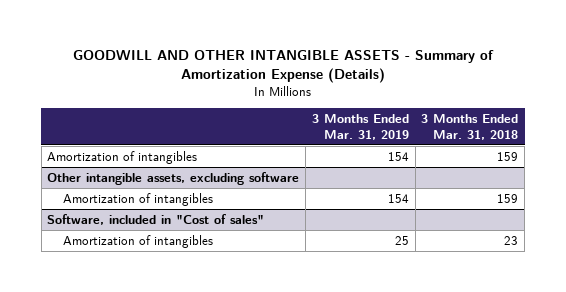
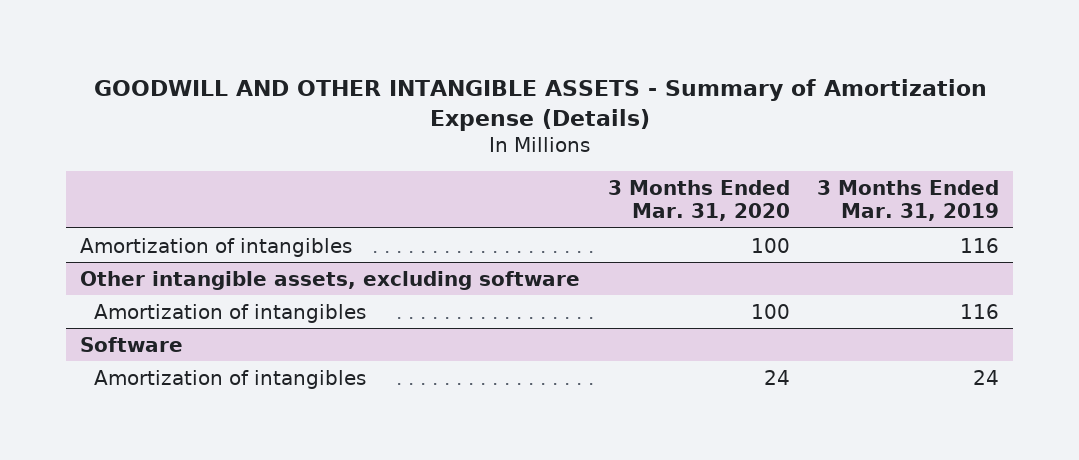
- | 3 Months Ended Mar. 31, 2019 | 3 Months Ended Mar. 31, 2018
+ | 3 Months Ended Mar. 31, 2020 | 3 Months Ended Mar. 31, 2019
- Amortization of intangibles | 154 | 159
+ Amortization of intangibles | 100 | 116
@ Other intangible assets, excluding software
- Amortization of intangibles | 154 | 159
- Software, included in "Cost of sales"
- Amortization of intangibles | 25 | 23
@ Other intangible assets, excluding software
+ Amortization of intangibles | 100 | 116
+ Software
+ Amortization of intangibles | 24 | 24

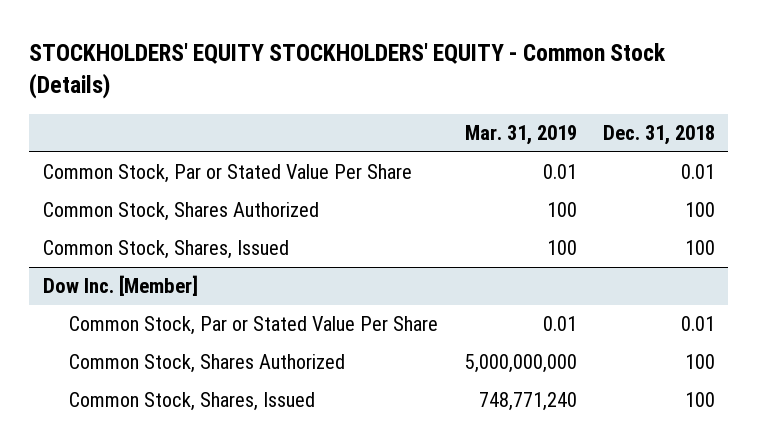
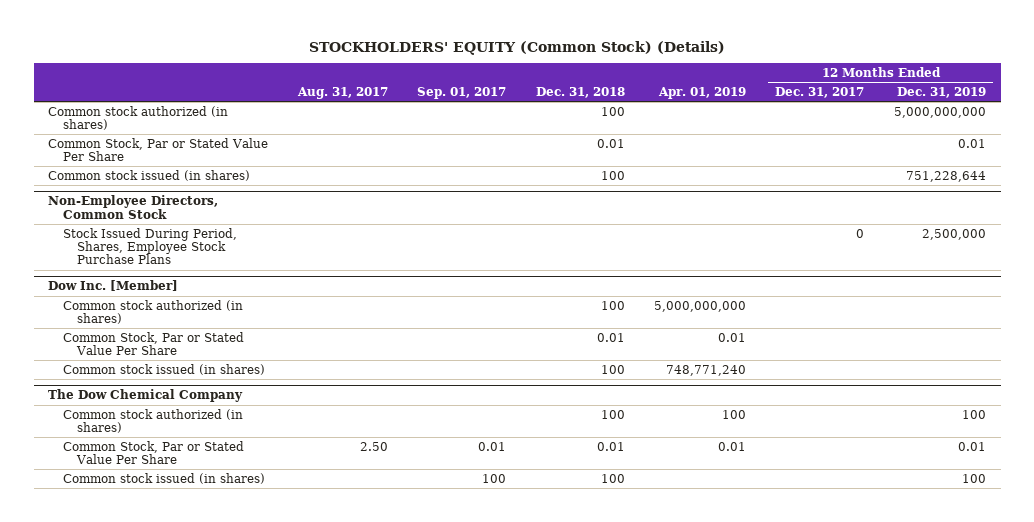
- STOCKHOLDERS' EQUITY STOCKHOLDERS' EQUITY - Common Stock (Details)
+ STOCKHOLDERS' EQUITY (Common Stock) (Details)
- | Mar. 31, 2019 | Dec. 31, 2018
+ | Aug. 31, 2017 | Sep. 01, 2017 | Dec. 31, 2018 | Apr. 01, 2019 | 12 Months Ended Dec. 31, 2017 | 12 Months Ended Dec. 31, 2019
+ Common stock authorized (in shares) | | | 100 | | | 5,000,000,000
- Common Stock, Shares Authorized | 100 | 100
- Common Stock, Shares, Issued | 100 | 100
+ Common stock issued (in shares) | | | 100 | | | 751,228,644
+ Non-Employee Directors, Common Stock
+ Stock Issued During Period, Shares, Employee Stock Purchase Plans | | | | | 0 | 2,500,000
@ Dow Inc. [Member]
+ Common stock authorized (in shares) | | | 100 | 5,000,000,000 | |
- Common Stock, Shares Authorized | 5,000,000,000 | 100
- Common Stock, Shares, Issued | 748,771,240 | 100
+ Common stock issued (in shares) | | | 100 | 748,771,240 | |
+ The Dow Chemical Company
+ Common stock authorized (in shares) | | | 100 | 100 | | 100
+ Common Stock, Par or Stated Value Per Share | 2.50 | 0.01 | 0.01 | 0.01 | | 0.01
+ Common stock issued (in shares) | | 100 | 100 | | | 100

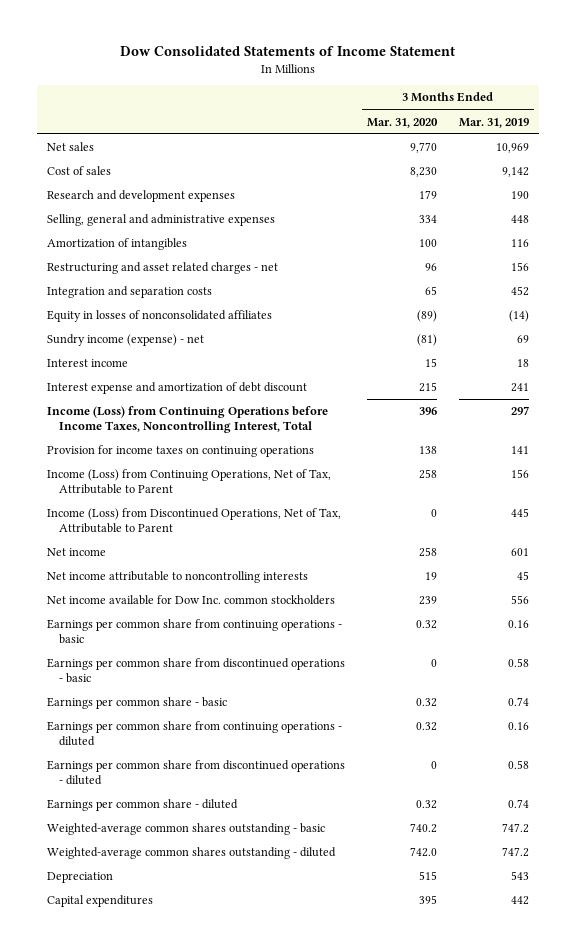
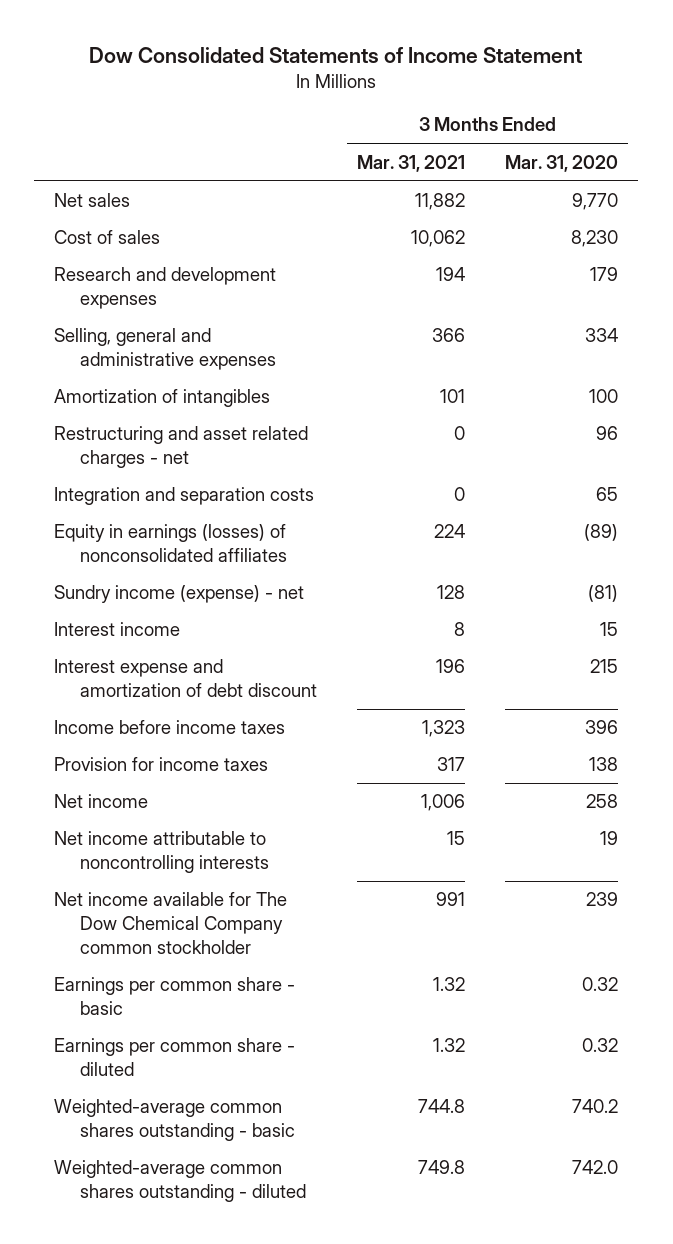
- | 3 Months Ended Mar. 31, 2020 | 3 Months Ended Mar. 31, 2019
+ | 3 Months Ended Mar. 31, 2021 | 3 Months Ended Mar. 31, 2020
- Equity in losses of nonconsolidated affiliates | (89) | (14)
+ Equity in earnings (losses) of nonconsolidated affiliates | 224 | (89)
- Income (Loss) from Continuing Operations before Income Taxes, Noncontrolling Interest, Total | 396 | 297
- Provision for income taxes on continuing operations | 138 | 141
- Income (Loss) from Continuing Operations, Net of Tax, Attributable to Parent | 258 | 156
- Income (Loss) from Discontinued Operations, Net of Tax, Attributable to Parent | 0 | 445
+ Income before income taxes | 1,323 | 396
+ Provision for income taxes | 317 | 138
- Net income available for Dow Inc. common stockholders | 239 | 556
- Earnings per common share from continuing operations - basic | 0.32 | 0.16
- Earnings per common share from discontinued operations - basic | 0 | 0.58
+ Net income available for The Dow Chemical Company common stockholder | 991 | 239
- Earnings per common share from continuing operations - diluted | 0.32 | 0.16
- Earnings per common share from discontinued operations - diluted | 0 | 0.58
- Depreciation | 515 | 543
- Capital expenditures | 395 | 442

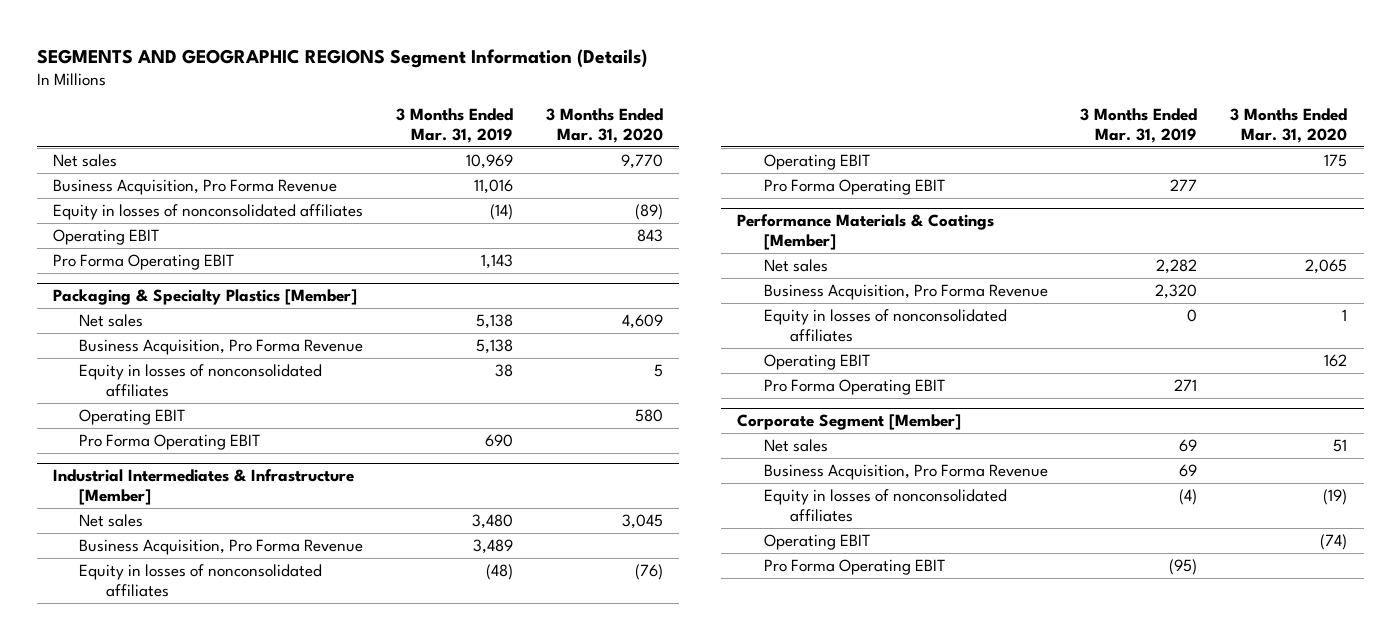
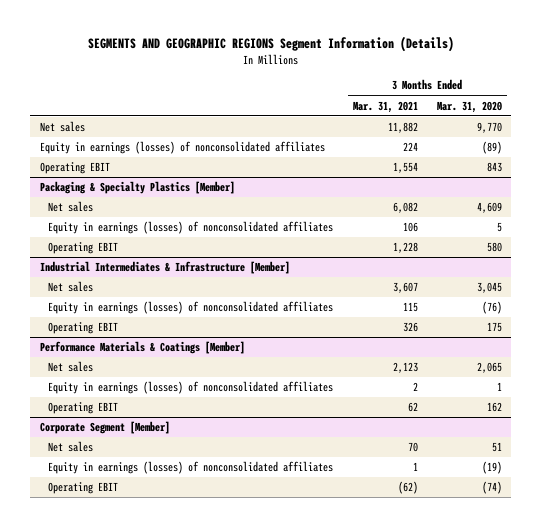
- | 3 Months Ended Mar. 31, 2019 | 3 Months Ended Mar. 31, 2020
+ | 3 Months Ended Mar. 31, 2021 | 3 Months Ended Mar. 31, 2020
- Business Acquisition, Pro Forma Revenue | 11,016 |
- Equity in losses of nonconsolidated affiliates | (14) | (89)
+ Equity in earnings (losses) of nonconsolidated affiliates | 224 | (89)
- Pro Forma Operating EBIT | 1,143 |
@ Packaging & Specialty Plastics [Member]
- Business Acquisition, Pro Forma Revenue | 5,138 |
- Equity in losses of nonconsolidated affiliates | 38 | 5
+ Equity in earnings (losses) of nonconsolidated affiliates | 106 | 5
- Pro Forma Operating EBIT | 690 |
@ Industrial Intermediates & Infrastructure [Member]
- Business Acquisition, Pro Forma Revenue | 3,489 |
- Equity in losses of nonconsolidated affiliates | (48) | (76)
+ Equity in earnings (losses) of nonconsolidated affiliates | 115 | (76)
- Pro Forma Operating EBIT | 277 |
@ Performance Materials & Coatings [Member]
- Business Acquisition, Pro Forma Revenue | 2,320 |
- Equity in losses of nonconsolidated affiliates | 0 | 1
+ Equity in earnings (losses) of nonconsolidated affiliates | 2 | 1
- Pro Forma Operating EBIT | 271 |
@ Corporate Segment [Member]
- Business Acquisition, Pro Forma Revenue | 69 |
- Equity in losses of nonconsolidated affiliates | (4) | (19)
+ Equity in earnings (losses) of nonconsolidated affiliates | 1 | (19)
- Pro Forma Operating EBIT | (95) |

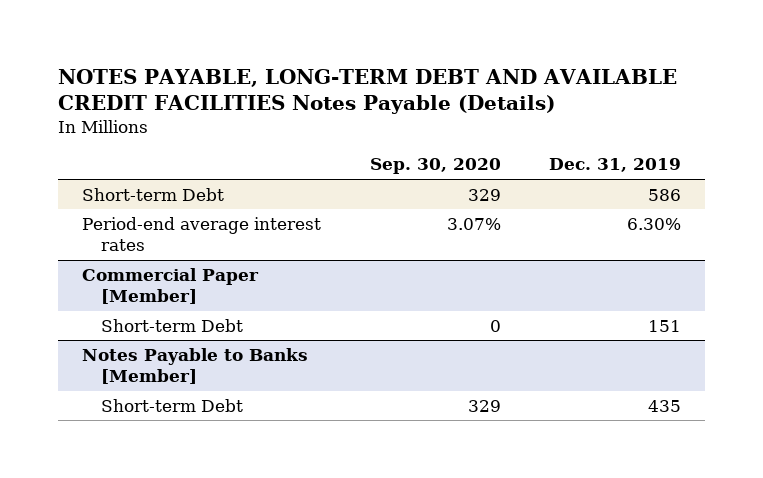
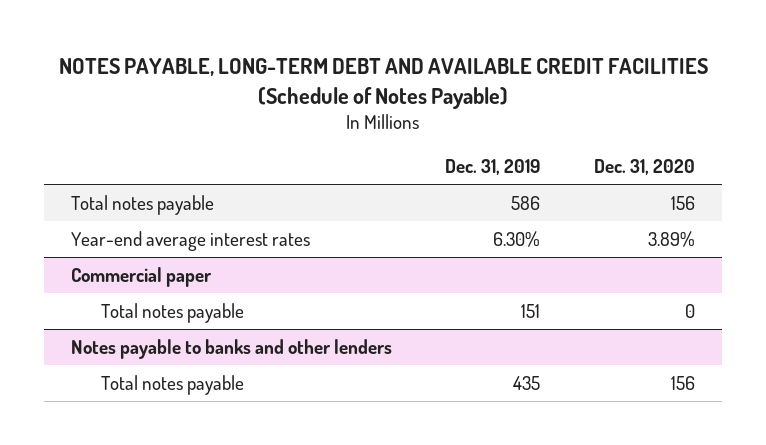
- NOTES PAYABLE, LONG-TERM DEBT AND AVAILABLE CREDIT FACILITIES Notes Payable (Details)
+ NOTES PAYABLE, LONG-TERM DEBT AND AVAILABLE CREDIT FACILITIES (Schedule of Notes Payable)
- | Sep. 30, 2020 | Dec. 31, 2019
+ | Dec. 31, 2019 | Dec. 31, 2020
- Short-term Debt | 329 | 586
- Period-end average interest rates | 3.07% | 6.30%
- Commercial Paper [Member]
- Short-term Debt | 0 | 151
- Notes Payable to Banks [Member]
- Short-term Debt | 329 | 435
+ Total notes payable | 586 | 156
+ Year-end average interest rates | 6.30% | 3.89%
+ Commercial paper
+ Total notes payable | 151 | 0
+ Notes payable to banks and other lenders
+ Total notes payable | 435 | 156

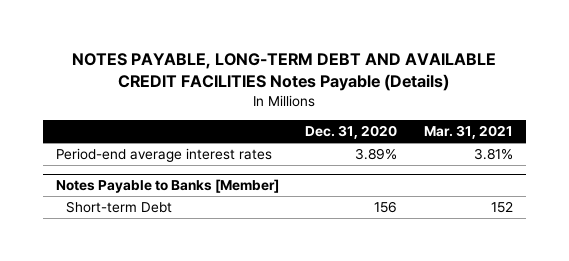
- NOTES PAYABLE, LONG-TERM DEBT AND AVAILABLE CREDIT FACILITIES (Schedule of Notes Payable)
+ NOTES PAYABLE, LONG-TERM DEBT AND AVAILABLE CREDIT FACILITIES Notes Payable (Details)
- | Dec. 31, 2019 | Dec. 31, 2020
+ | Dec. 31, 2020 | Mar. 31, 2021
- Total notes payable | 586 | 156
- Year-end average interest rates | 6.30% | 3.89%
- Commercial paper
- Total notes payable | 151 | 0
- Notes payable to banks and other lenders
- Total notes payable | 435 | 156
+ Period-end average interest rates | 3.89% | 3.81%
+ Notes Payable to Banks [Member]
+ Short-term Debt | 156 | 152

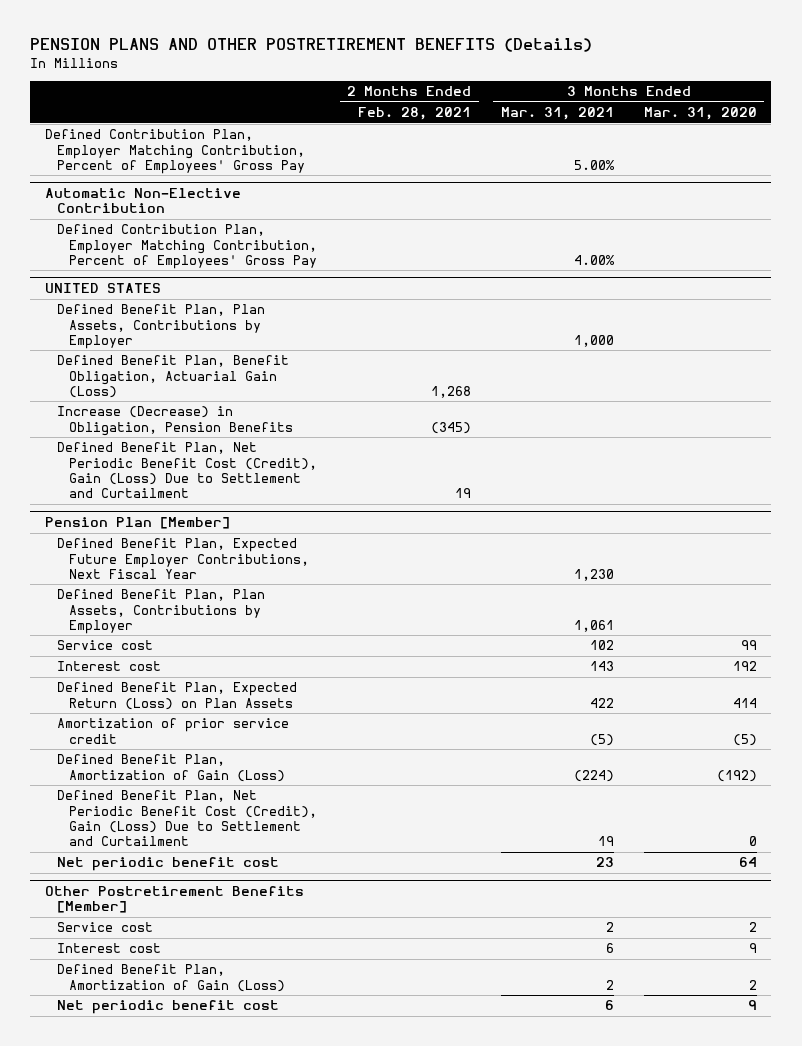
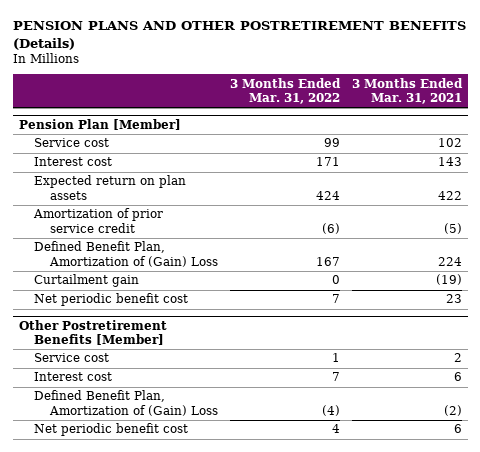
- | 2 Months Ended Feb. 28, 2021 | 3 Months Ended Mar. 31, 2021 | 3 Months Ended Mar. 31, 2020
+ | 3 Months Ended Mar. 31, 2022 | 3 Months Ended Mar. 31, 2021
- Defined Contribution Plan, Employer Matching Contribution, Percent of Employees' Gross Pay | | 5.00% |
- Automatic Non-Elective Contribution
- Defined Contribution Plan, Employer Matching Contribution, Percent of Employees' Gross Pay | | 4.00% |
- UNITED STATES
- Defined Benefit Plan, Plan Assets, Contributions by Employer | | 1,000 |
- Defined Benefit Plan, Benefit Obligation, Actuarial Gain (Loss) | 1,268 | |
- Increase (Decrease) in Obligation, Pension Benefits | (345) | |
- Defined Benefit Plan, Net Periodic Benefit Cost (Credit), Gain (Loss) Due to Settlement and Curtailment | 19 | |
@ Pension Plan [Member]
- Defined Benefit Plan, Expected Future Employer Contributions, Next Fiscal Year | | 1,230 |
- Defined Benefit Plan, Plan Assets, Contributions by Employer | | 1,061 |
- Defined Benefit Plan, Expected Return (Loss) on Plan Assets | | 422 | 414
+ Expected return on plan assets | 424 | 422
- Defined Benefit Plan, Amortization of Gain (Loss) | | (224) | (192)
- Defined Benefit Plan, Net Periodic Benefit Cost (Credit), Gain (Loss) Due to Settlement and Curtailment | | 19 | 0
+ Defined Benefit Plan, Amortization of (Gain) Loss | 167 | 224
+ Curtailment gain | 0 | (19)
@ Other Postretirement Benefits [Member]
- Defined Benefit Plan, Amortization of Gain (Loss) | | 2 | 2
+ Defined Benefit Plan, Amortization of (Gain) Loss | (4) | (2)

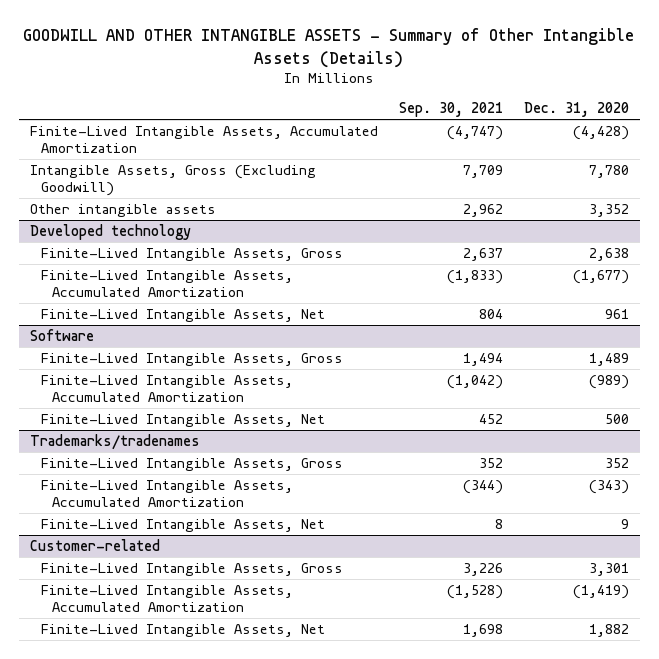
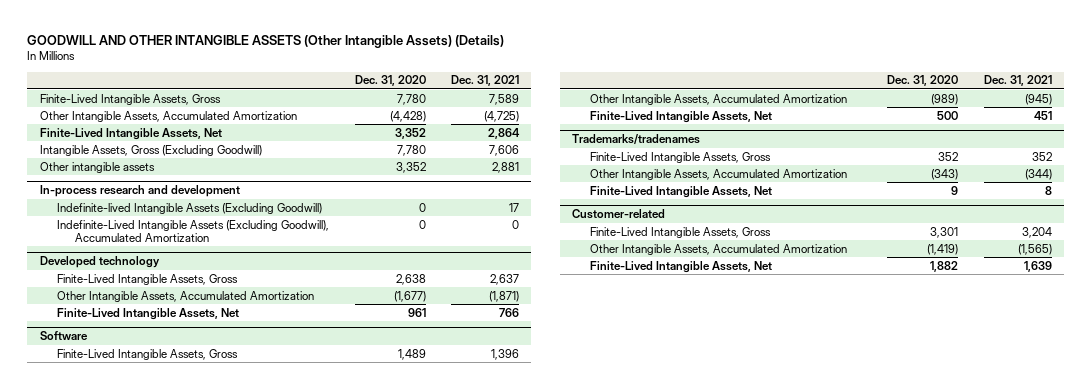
- GOODWILL AND OTHER INTANGIBLE ASSETS - Summary of Other Intangible Assets (Details)
+ GOODWILL AND OTHER INTANGIBLE ASSETS (Other Intangible Assets) (Details)
- | Sep. 30, 2021 | Dec. 31, 2020
+ | Dec. 31, 2020 | Dec. 31, 2021
- Finite-Lived Intangible Assets, Accumulated Amortization | (4,747) | (4,428)
+ Finite-Lived Intangible Assets, Gross | 7,780 | 7,589
+ Other Intangible Assets, Accumulated Amortization | (4,428) | (4,725)
+ Finite-Lived Intangible Assets, Net | 3,352 | 2,864
+ In-process research and development
+ Indefinite-lived Intangible Assets (Excluding Goodwill) | 0 | 17
+ Indefinite-Lived Intangible Assets (Excluding Goodwill), Accumulated Amortization | 0 | 0
@ Developed technology
- Finite-Lived Intangible Assets, Accumulated Amortization | (1,833) | (1,677)
+ Other Intangible Assets, Accumulated Amortization | (1,677) | (1,871)
@ Software
- Finite-Lived Intangible Assets, Accumulated Amortization | (1,042) | (989)
+ Other Intangible Assets, Accumulated Amortization | (989) | (945)
@ Trademarks/tradenames
- Finite-Lived Intangible Assets, Accumulated Amortization | (344) | (343)
+ Other Intangible Assets, Accumulated Amortization | (343) | (344)
@ Customer-related
- Finite-Lived Intangible Assets, Accumulated Amortization | (1,528) | (1,419)
+ Other Intangible Assets, Accumulated Amortization | (1,419) | (1,565)

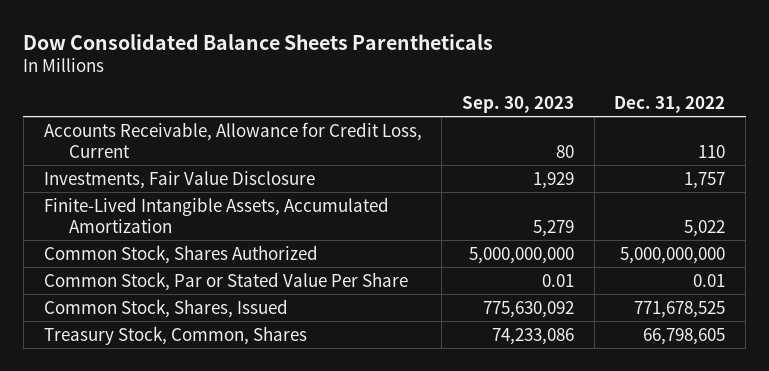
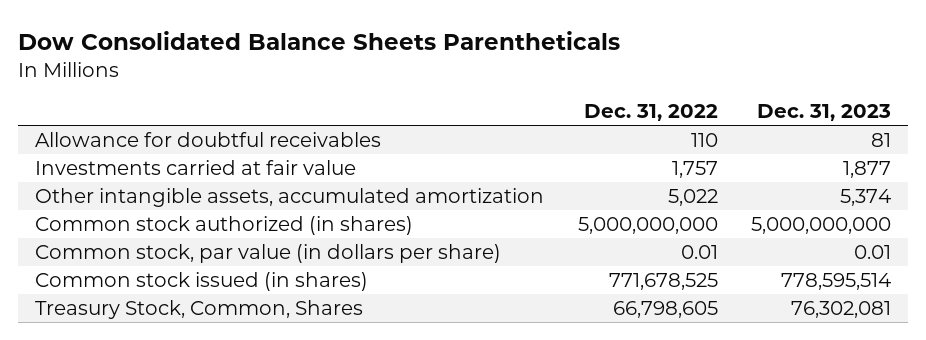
- | Sep. 30, 2023 | Dec. 31, 2022
+ | Dec. 31, 2022 | Dec. 31, 2023
- Accounts Receivable, Allowance for Credit Loss, Current | 80 | 110
- Investments, Fair Value Disclosure | 1,929 | 1,757
- Finite-Lived Intangible Assets, Accumulated Amortization | 5,279 | 5,022
- Common Stock, Shares Authorized | 5,000,000,000 | 5,000,000,000
- Common Stock, Par or Stated Value Per Share | 0.01 | 0.01
- Common Stock, Shares, Issued | 775,630,092 | 771,678,525
+ Allowance for doubtful receivables | 110 | 81
+ Investments carried at fair value | 1,757 | 1,877
+ Other intangible assets, accumulated amortization | 5,022 | 5,374
+ Common stock authorized (in shares) | 5,000,000,000 | 5,000,000,000
+ Common stock, par value (in dollars per share) | 0.01 | 0.01
+ Common stock issued (in shares) | 771,678,525 | 778,595,514

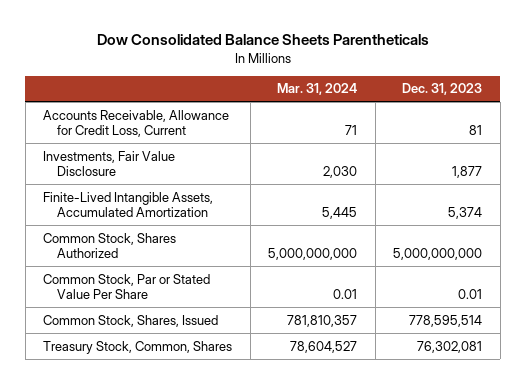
- | Dec. 31, 2022 | Dec. 31, 2023
+ | Mar. 31, 2024 | Dec. 31, 2023
- Allowance for doubtful receivables | 110 | 81
- Investments carried at fair value | 1,757 | 1,877
- Other intangible assets, accumulated amortization | 5,022 | 5,374
- Common stock authorized (in shares) | 5,000,000,000 | 5,000,000,000
- Common stock, par value (in dollars per share) | 0.01 | 0.01
- Common stock issued (in shares) | 771,678,525 | 778,595,514
+ Accounts Receivable, Allowance for Credit Loss, Current | 71 | 81
+ Investments, Fair Value Disclosure | 2,030 | 1,877
+ Finite-Lived Intangible Assets, Accumulated Amortization | 5,445 | 5,374
+ Common Stock, Shares Authorized | 5,000,000,000 | 5,000,000,000
+ Common Stock, Par or Stated Value Per Share | 0.01 | 0.01
+ Common Stock, Shares, Issued | 781,810,357 | 778,595,514

